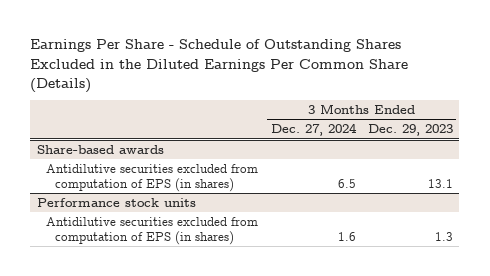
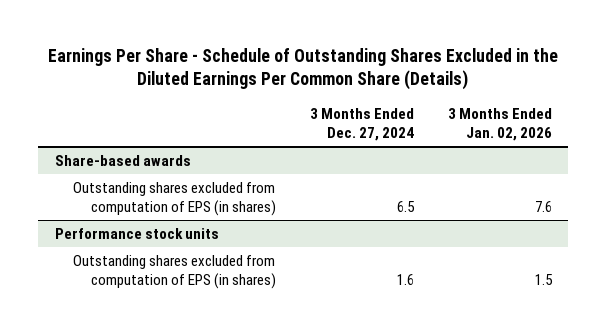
- | 3 Months Ended Dec. 27, 2024 | 3 Months Ended Dec. 29, 2023
+ | 3 Months Ended Dec. 27, 2024 | 3 Months Ended Jan. 02, 2026
@ Share-based awards
- Antidilutive securities excluded from computation of EPS (in shares) | 6.5 | 13.1
+ Outstanding shares excluded from computation of EPS (in shares) | 6.5 | 7.6
@ Performance stock units
- Antidilutive securities excluded from computation of EPS (in shares) | 1.6 | 1.3
+ Outstanding shares excluded from computation of EPS (in shares) | 1.6 | 1.5

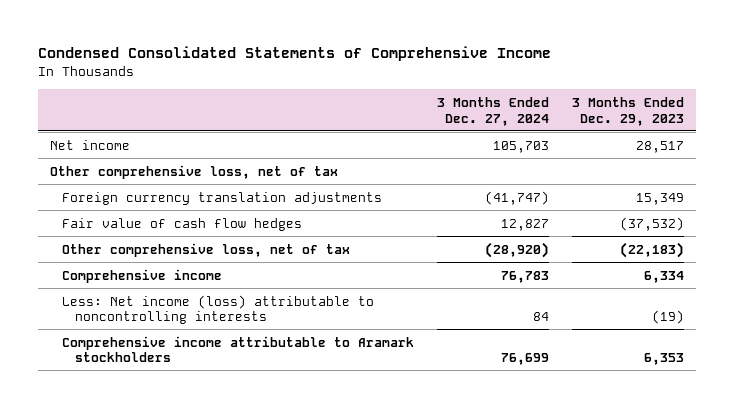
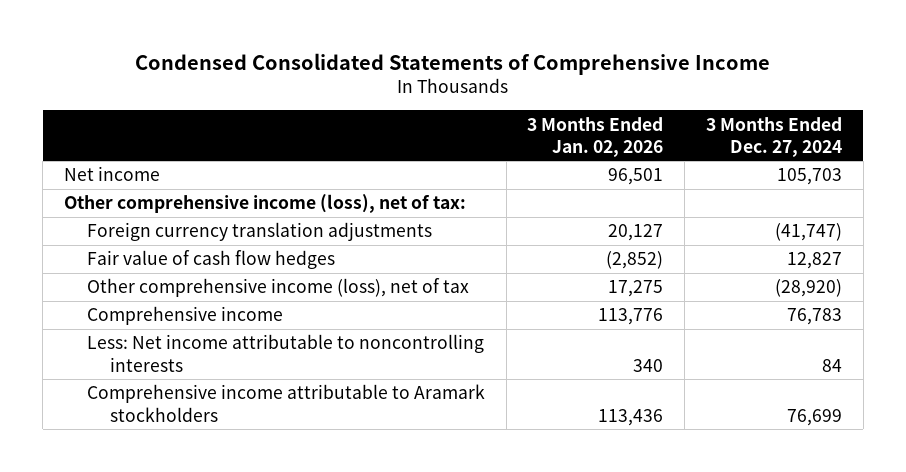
- | 3 Months Ended Dec. 27, 2024 | 3 Months Ended Dec. 29, 2023
+ | 3 Months Ended Jan. 02, 2026 | 3 Months Ended Dec. 27, 2024
- Other comprehensive loss, net of tax
+ Other comprehensive income (loss), net of tax:
- Other comprehensive loss, net of tax | (28,920) | (22,183)
+ Other comprehensive income (loss), net of tax | 17,275 | (28,920)
- Less: Net income (loss) attributable to noncontrolling interests | 84 | (19)
+ Less: Net income attributable to noncontrolling interests | 340 | 84

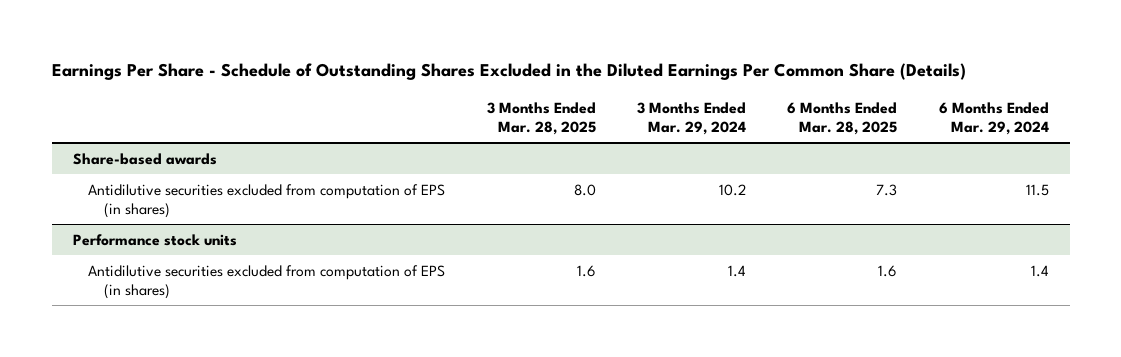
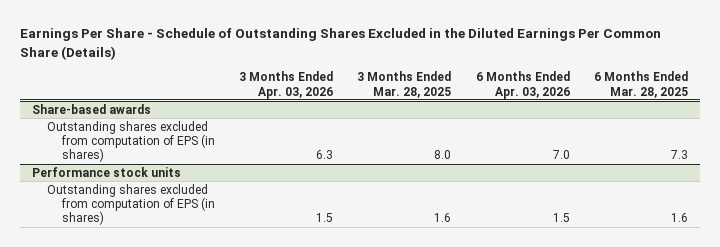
- | 3 Months Ended Mar. 28, 2025 | 3 Months Ended Mar. 29, 2024 | 6 Months Ended Mar. 28, 2025 | 6 Months Ended Mar. 29, 2024
+ | 3 Months Ended Apr. 03, 2026 | 3 Months Ended Mar. 28, 2025 | 6 Months Ended Apr. 03, 2026 | 6 Months Ended Mar. 28, 2025
@ Share-based awards
- Antidilutive securities excluded from computation of EPS (in shares) | 8.0 | 10.2 | 7.3 | 11.5
+ Outstanding shares excluded from computation of EPS (in shares) | 6.3 | 8.0 | 7.0 | 7.3
@ Performance stock units
- Antidilutive securities excluded from computation of EPS (in shares) | 1.6 | 1.4 | 1.6 | 1.4
+ Outstanding shares excluded from computation of EPS (in shares) | 1.5 | 1.6 | 1.5 | 1.6

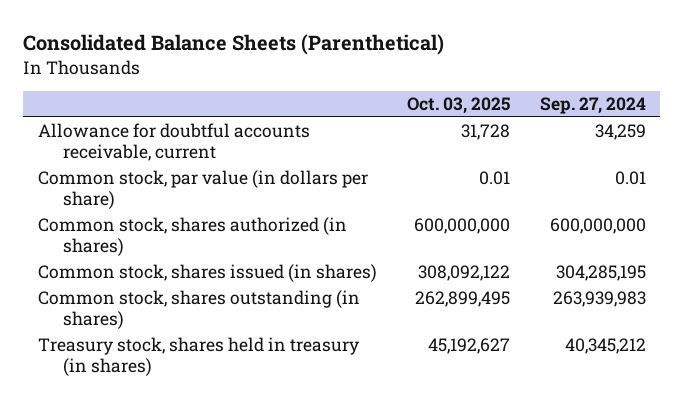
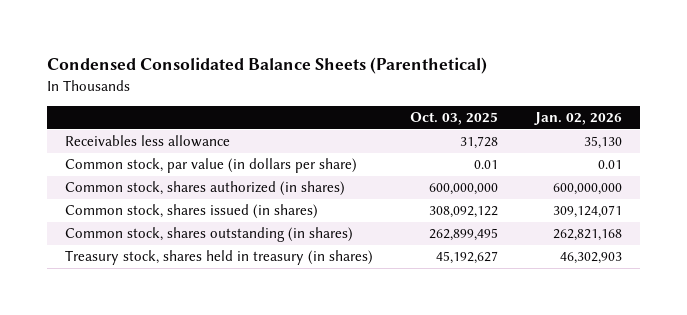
- Consolidated Balance Sheets (Parenthetical)
+ Condensed Consolidated Balance Sheets (Parenthetical)
- | Oct. 03, 2025 | Sep. 27, 2024
+ | Oct. 03, 2025 | Jan. 02, 2026
- Allowance for doubtful accounts receivable, current | 31,728 | 34,259
+ Receivables less allowance | 31,728 | 35,130

